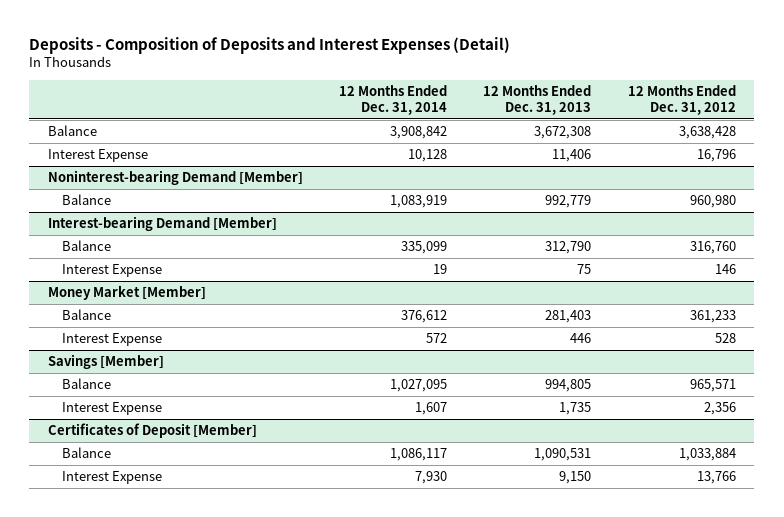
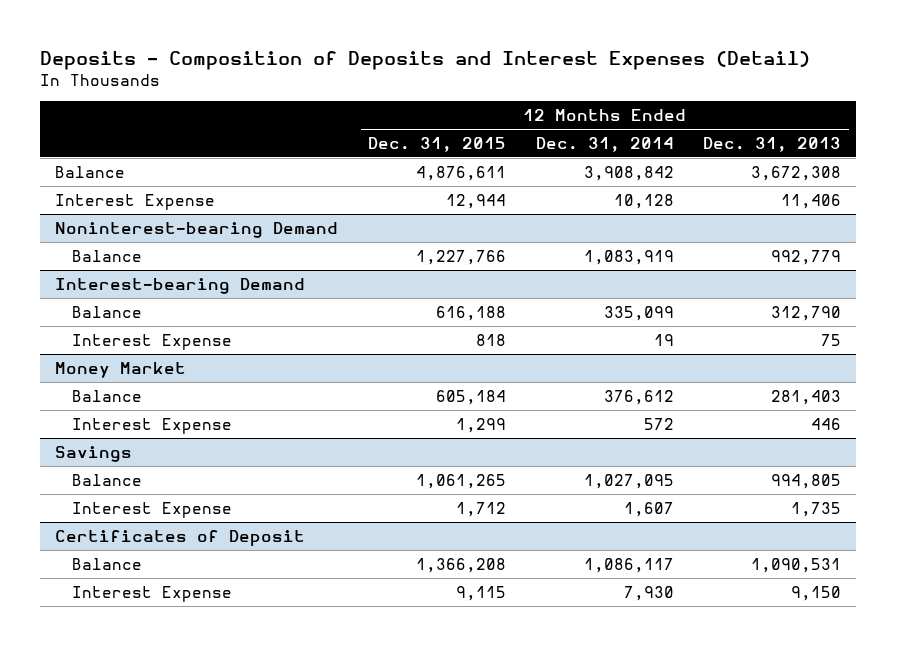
- | 12 Months Ended Dec. 31, 2014 | 12 Months Ended Dec. 31, 2013 | 12 Months Ended Dec. 31, 2012
+ | 12 Months Ended Dec. 31, 2015 | 12 Months Ended Dec. 31, 2014 | 12 Months Ended Dec. 31, 2013
- Noninterest-bearing Demand [Member]
+ Noninterest-bearing Demand
- Interest-bearing Demand [Member]
+ Interest-bearing Demand
- Money Market [Member]
+ Money Market
- Savings [Member]
+ Savings
- Certificates of Deposit [Member]
+ Certificates of Deposit

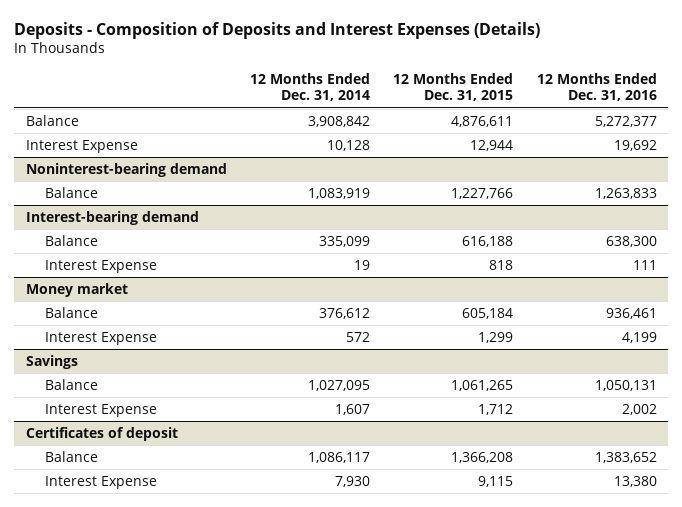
- Deposits - Composition of Deposits and Interest Expenses (Detail)
+ Deposits - Composition of Deposits and Interest Expenses (Details)
- | 12 Months Ended Dec. 31, 2015 | 12 Months Ended Dec. 31, 2014 | 12 Months Ended Dec. 31, 2013
+ | 12 Months Ended Dec. 31, 2014 | 12 Months Ended Dec. 31, 2015 | 12 Months Ended Dec. 31, 2016
- Noninterest-bearing Demand
+ Noninterest-bearing demand
- Interest-bearing Demand
+ Interest-bearing demand
- Money Market
+ Money market
- Certificates of Deposit
+ Certificates of deposit

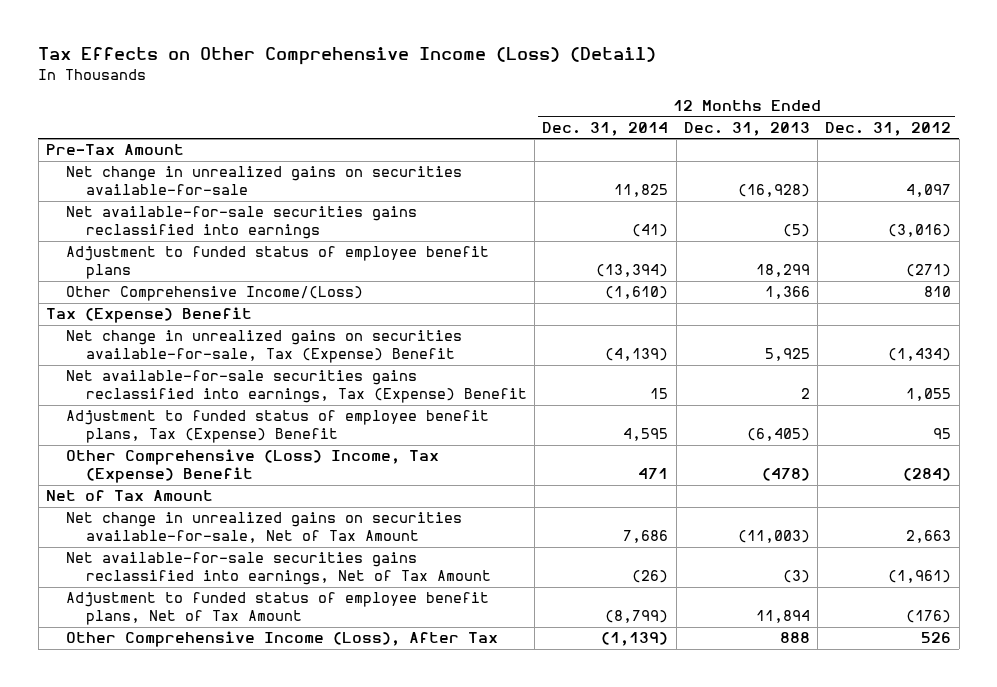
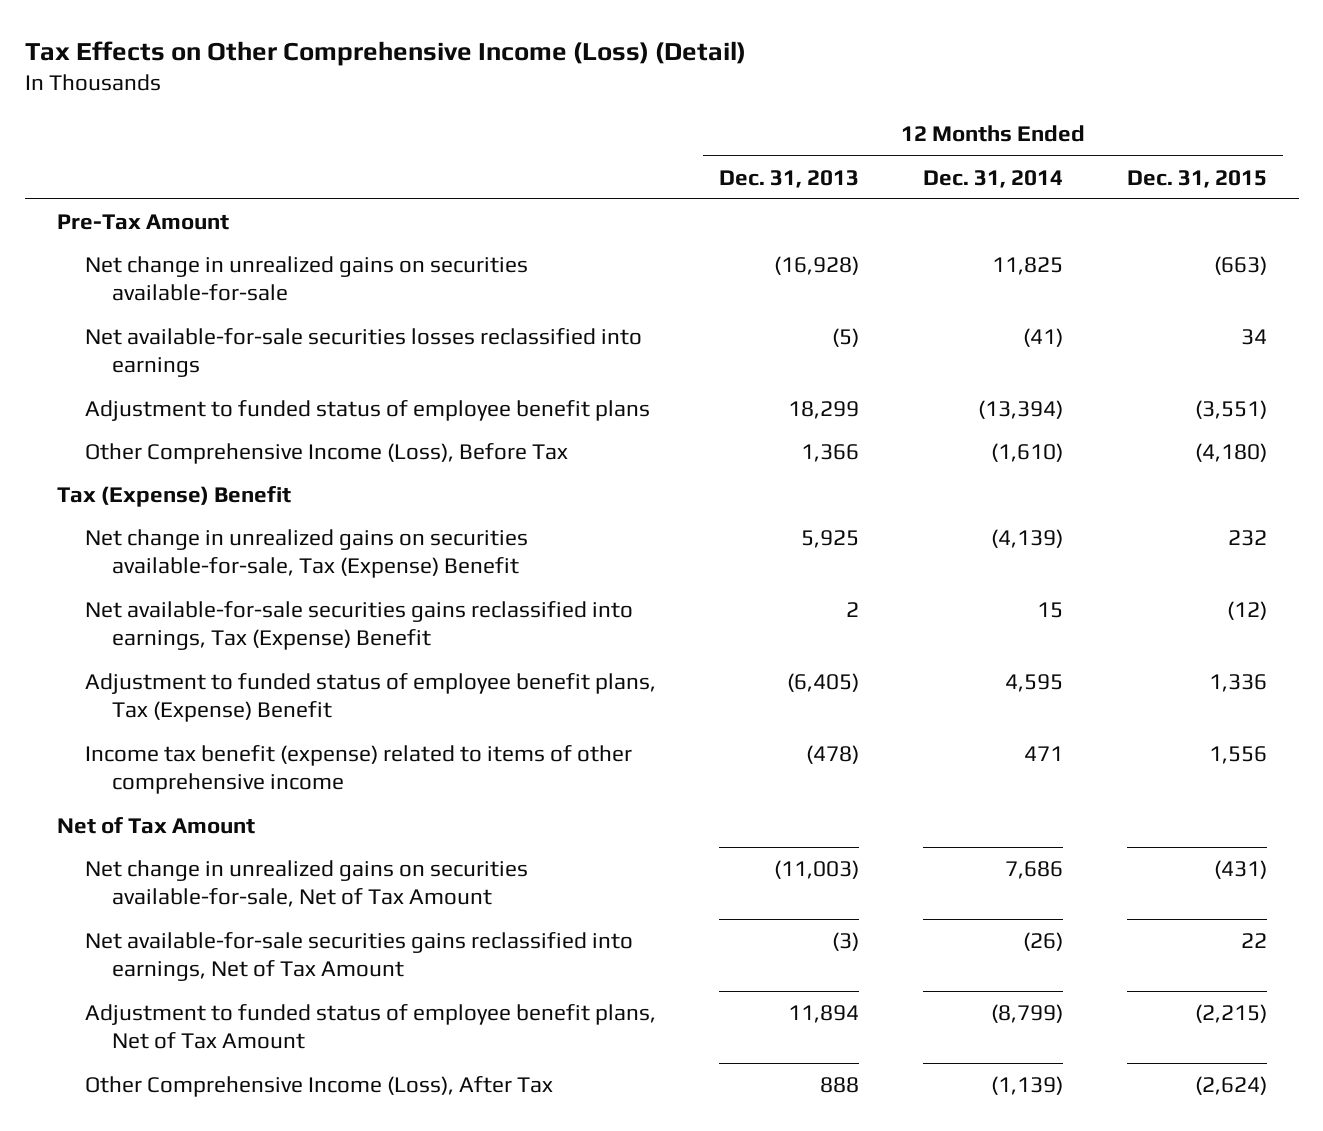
- | 12 Months Ended Dec. 31, 2014 | 12 Months Ended Dec. 31, 2013 | 12 Months Ended Dec. 31, 2012
+ | 12 Months Ended Dec. 31, 2013 | 12 Months Ended Dec. 31, 2014 | 12 Months Ended Dec. 31, 2015
- Net available-for-sale securities gains reclassified into earnings | (41) | (5) | (3,016)
+ Net available-for-sale securities losses reclassified into earnings | (5) | (41) | 34
- Other Comprehensive Income/(Loss) | (1,610) | 1,366 | 810
+ Other Comprehensive Income (Loss), Before Tax | 1,366 | (1,610) | (4,180)
- Other Comprehensive (Loss) Income, Tax (Expense) Benefit | 471 | (478) | (284)
+ Income tax benefit (expense) related to items of other comprehensive income | (478) | 471 | 1,556

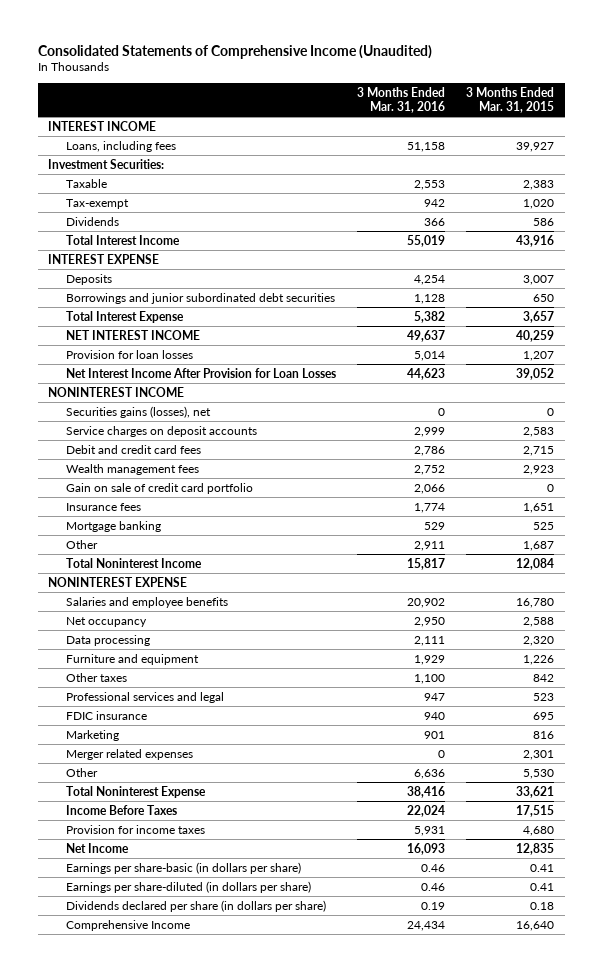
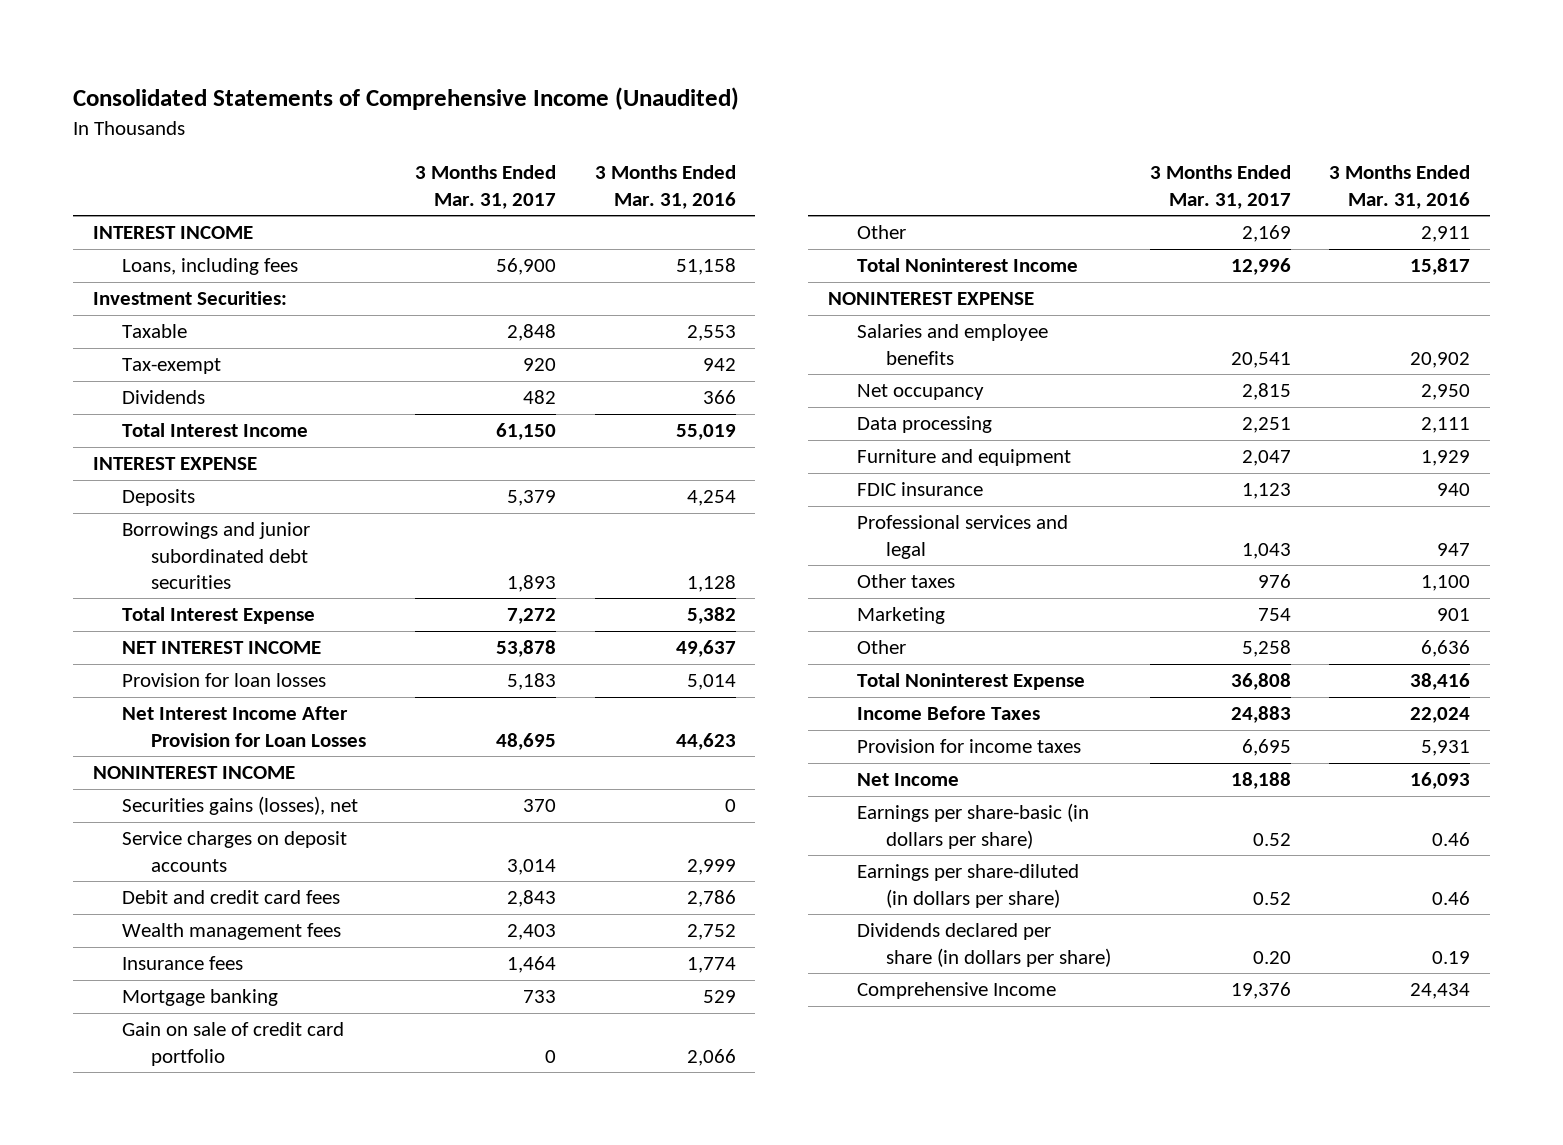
- | 3 Months Ended Mar. 31, 2016 | 3 Months Ended Mar. 31, 2015
+ | 3 Months Ended Mar. 31, 2017 | 3 Months Ended Mar. 31, 2016
moved down: Gain on sale of credit card portfolio | 0 | 2,066
moved down: Professional services and legal | 1,043 | 947
moved down: Other taxes | 976 | 1,100
- Merger related expenses | 0 | 2,301

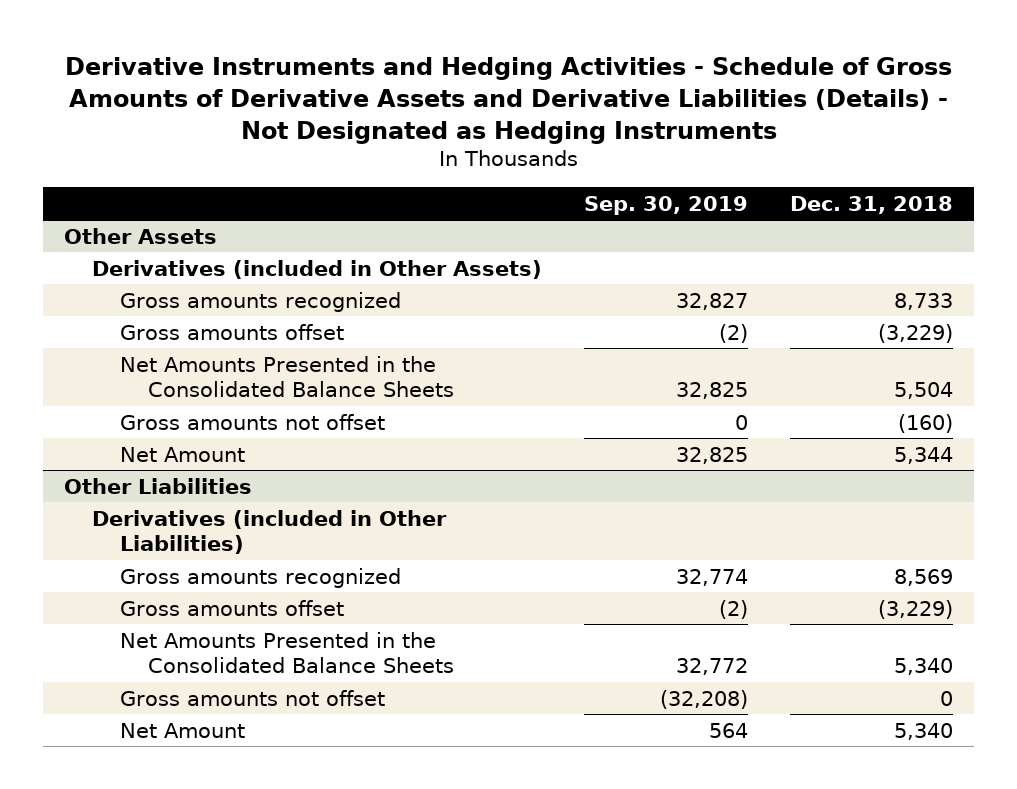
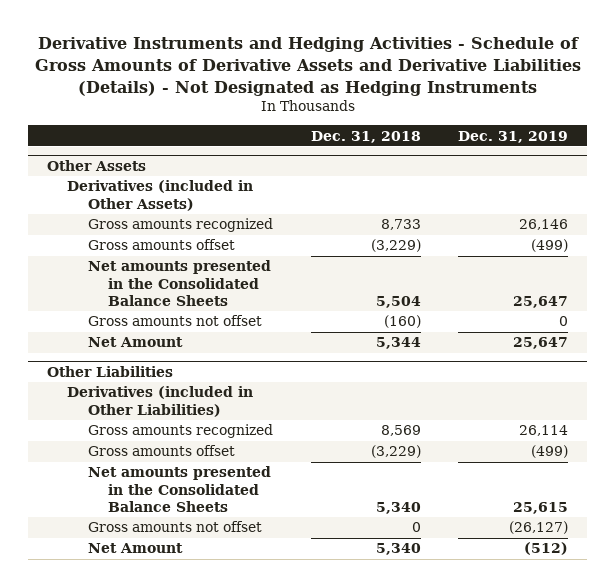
- | Sep. 30, 2019 | Dec. 31, 2018
+ | Dec. 31, 2018 | Dec. 31, 2019
@ Other Assets
- Net Amounts Presented in the Consolidated Balance Sheets | 32,825 | 5,504
+ Net amounts presented in the Consolidated Balance Sheets | 5,504 | 25,647
@ Other Liabilities
- Net Amounts Presented in the Consolidated Balance Sheets | 32,772 | 5,340
+ Net amounts presented in the Consolidated Balance Sheets | 5,340 | 25,615

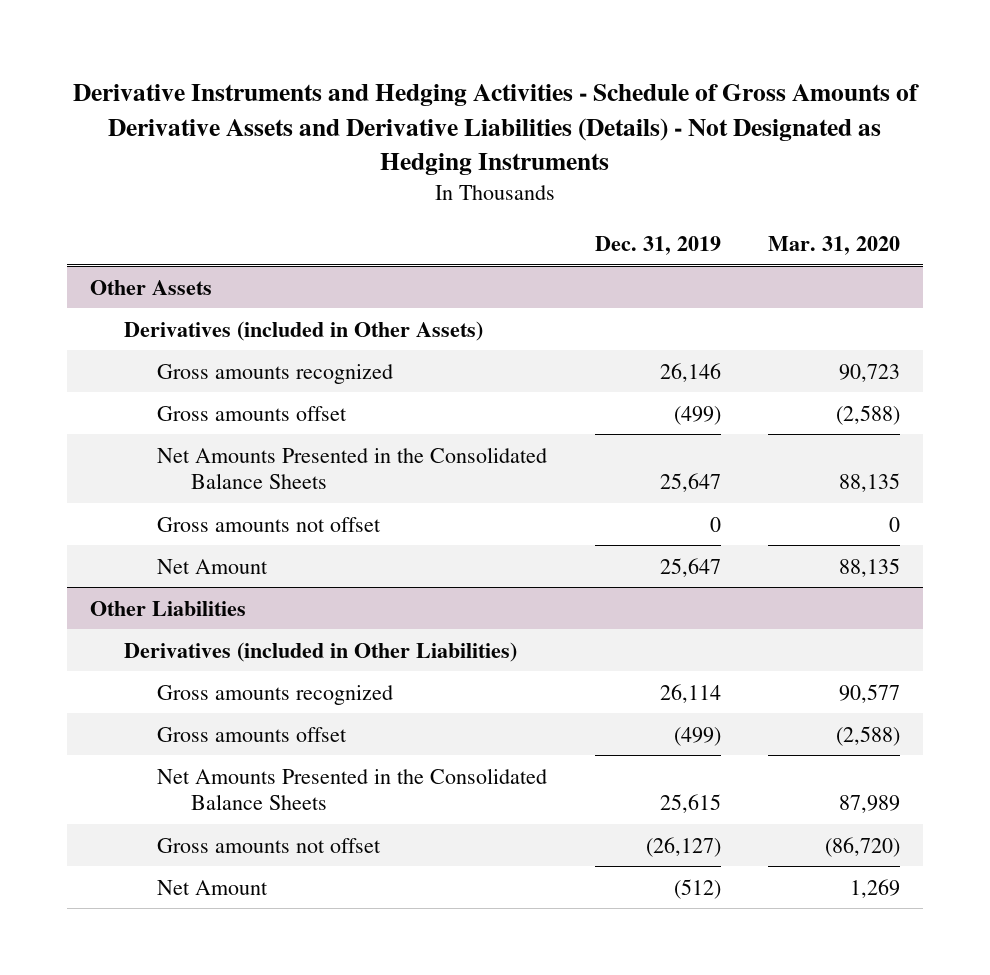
- | Dec. 31, 2018 | Dec. 31, 2019
+ | Dec. 31, 2019 | Mar. 31, 2020
@ Other Assets
- Net amounts presented in the Consolidated Balance Sheets | 5,504 | 25,647
+ Net Amounts Presented in the Consolidated Balance Sheets | 25,647 | 88,135
@ Other Liabilities
- Net amounts presented in the Consolidated Balance Sheets | 5,340 | 25,615
+ Net Amounts Presented in the Consolidated Balance Sheets | 25,615 | 87,989

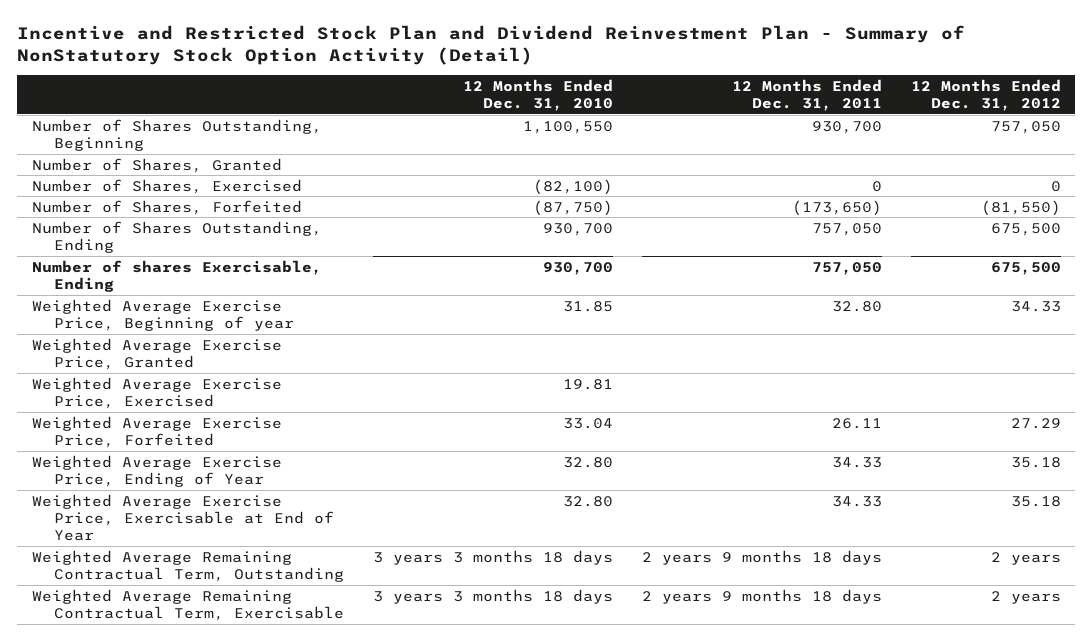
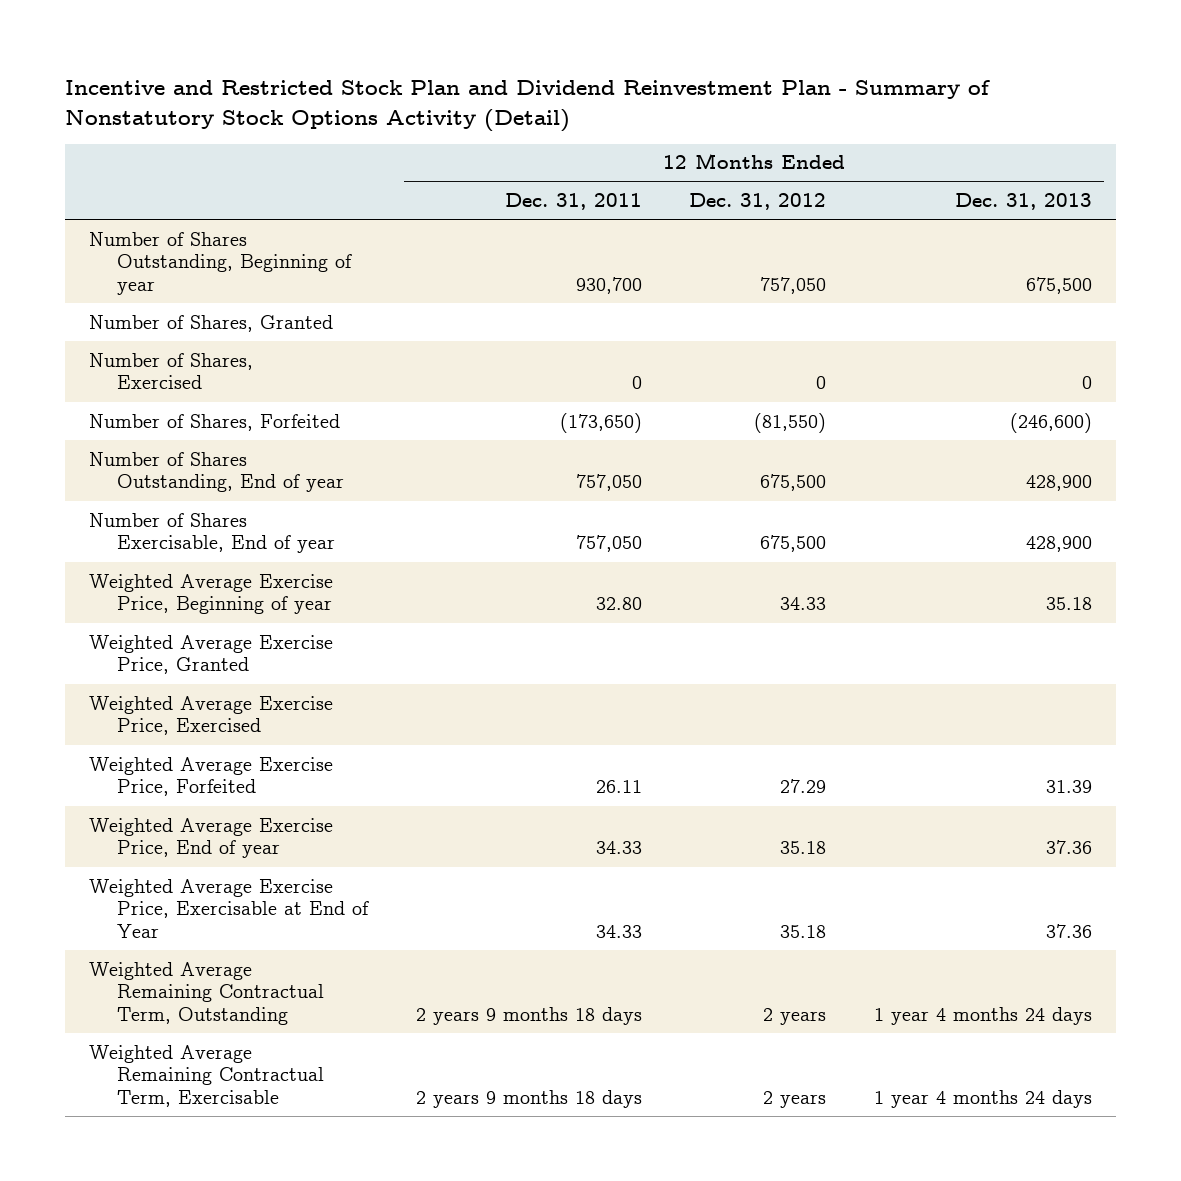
- Incentive and Restricted Stock Plan and Dividend Reinvestment Plan - Summary of NonStatutory Stock Option Activity (Detail)
+ Incentive and Restricted Stock Plan and Dividend Reinvestment Plan - Summary of Nonstatutory Stock Options Activity (Detail)
- | 12 Months Ended Dec. 31, 2010 | 12 Months Ended Dec. 31, 2011 | 12 Months Ended Dec. 31, 2012
+ | 12 Months Ended Dec. 31, 2011 | 12 Months Ended Dec. 31, 2012 | 12 Months Ended Dec. 31, 2013
- Number of Shares Outstanding, Beginning | 1,100,550 | 930,700 | 757,050
+ Number of Shares Outstanding, Beginning of year | 930,700 | 757,050 | 675,500
- Number of Shares Outstanding, Ending | 930,700 | 757,050 | 675,500
- Number of shares Exercisable, Ending | 930,700 | 757,050 | 675,500
+ Number of Shares Outstanding, End of year | 757,050 | 675,500 | 428,900
+ Number of Shares Exercisable, End of year | 757,050 | 675,500 | 428,900
- Weighted Average Exercise Price, Ending of Year | 32.80 | 34.33 | 35.18
+ Weighted Average Exercise Price, End of year | 34.33 | 35.18 | 37.36

